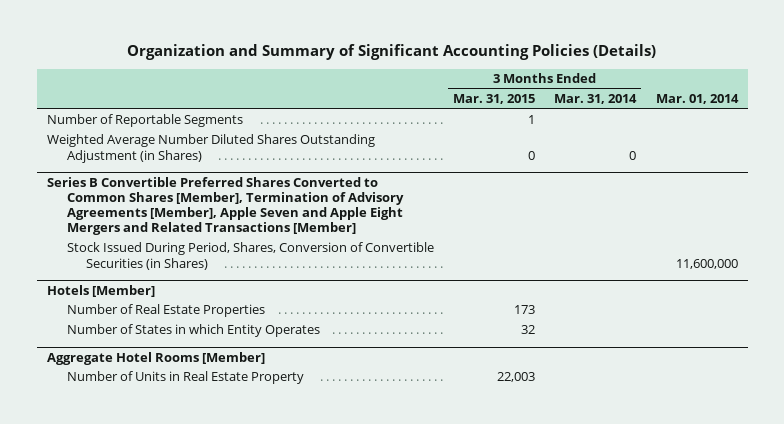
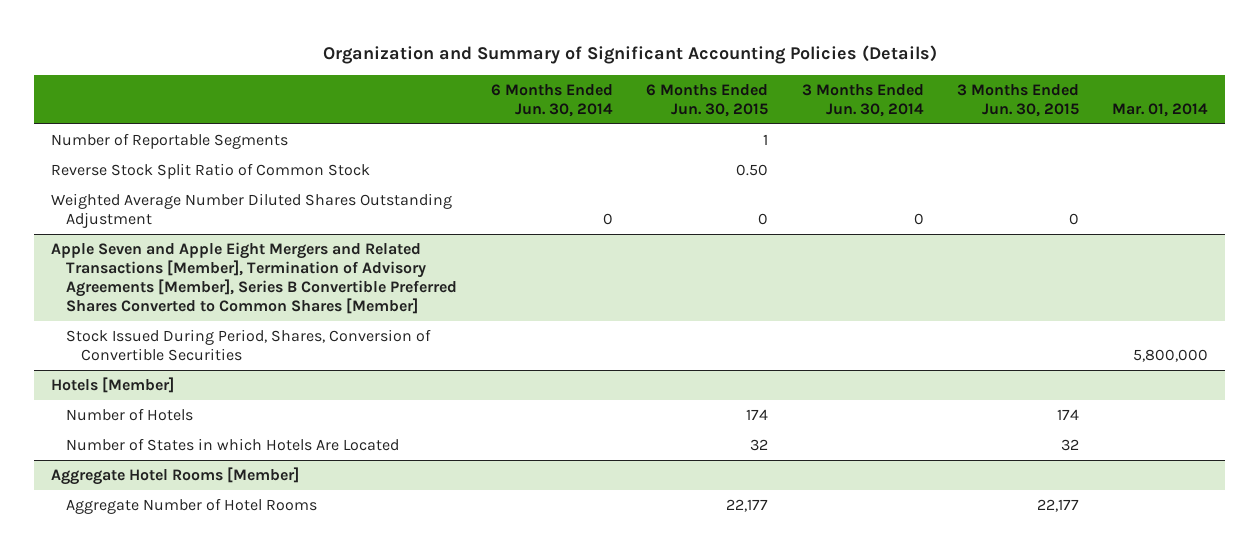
- | 3 Months Ended Mar. 31, 2015 | 3 Months Ended Mar. 31, 2014 | Mar. 01, 2014
+ | 6 Months Ended Jun. 30, 2014 | 6 Months Ended Jun. 30, 2015 | 3 Months Ended Jun. 30, 2014 | 3 Months Ended Jun. 30, 2015 | Mar. 01, 2014
- Weighted Average Number Diluted Shares Outstanding Adjustment (in Shares) | 0 | 0 |
- Series B Convertible Preferred Shares Converted to Common Shares [Member], Termination of Advisory Agreements [Member], Apple Seven and Apple Eight Mergers and Related Transactions [Member]
- Stock Issued During Period, Shares, Conversion of Convertible Securities (in Shares) | | | 11,600,000
+ Reverse Stock Split Ratio of Common Stock | | 0.50 | | |
+ Weighted Average Number Diluted Shares Outstanding Adjustment | 0 | 0 | 0 | 0 |
+ Apple Seven and Apple Eight Mergers and Related Transactions [Member], Termination of Advisory Agreements [Member], Series B Convertible Preferred Shares Converted to Common Shares [Member]
+ Stock Issued During Period, Shares, Conversion of Convertible Securities | | | | | 5,800,000
@ Hotels [Member]
- Number of Real Estate Properties | 173 | |
- Number of States in which Entity Operates | 32 | |
+ Number of Hotels | | 174 | | 174 |
+ Number of States in which Hotels Are Located | | 32 | | 32 |
@ Aggregate Hotel Rooms [Member]
- Number of Units in Real Estate Property | 22,003 | |
+ Aggregate Number of Hotel Rooms | | 22,177 | | 22,177 |

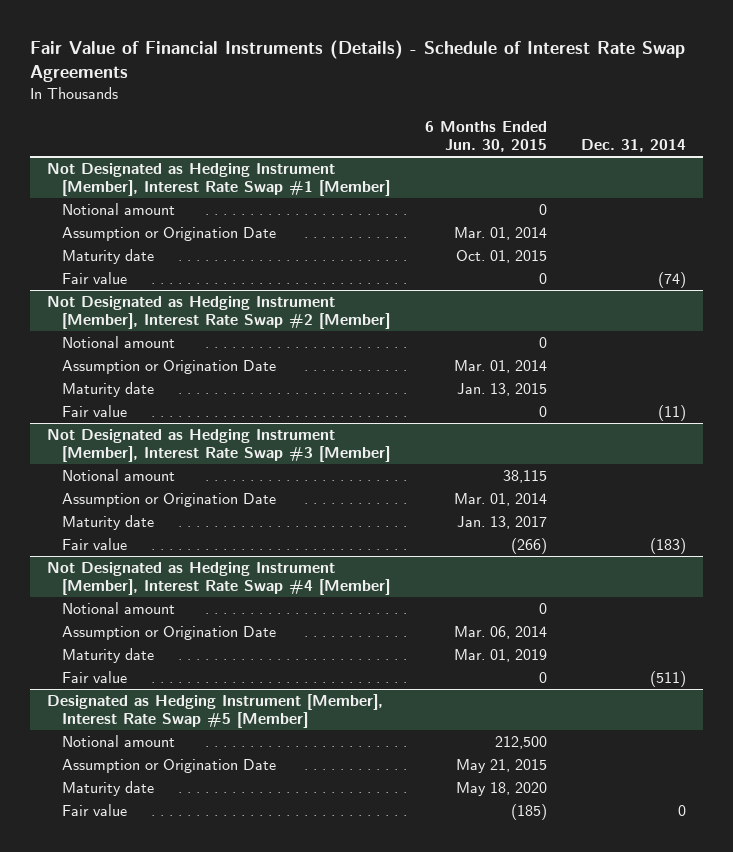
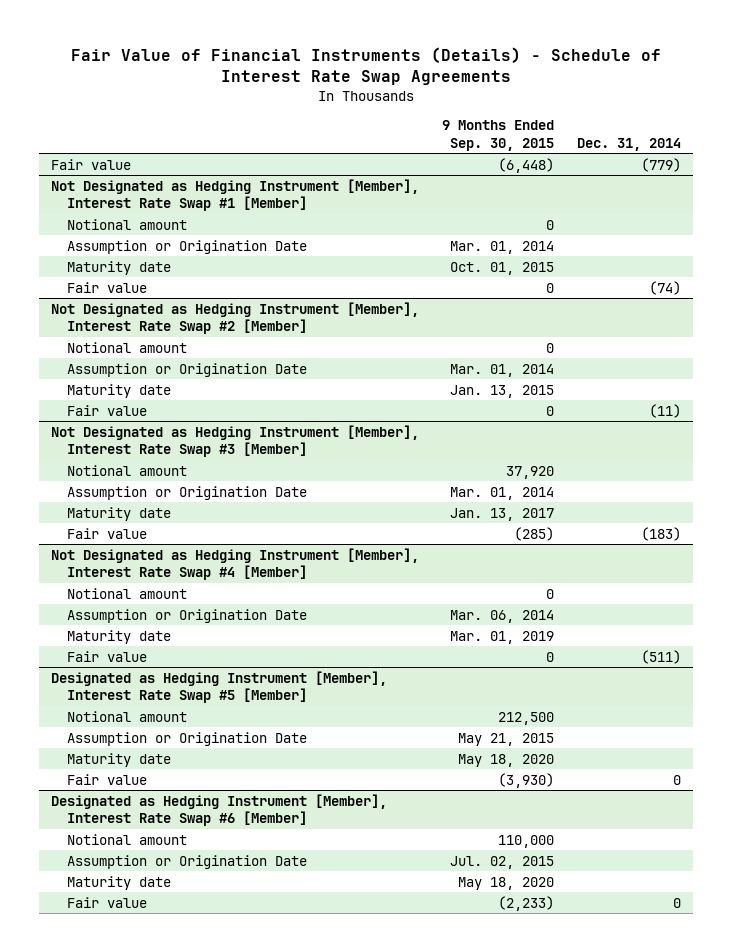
- | 6 Months Ended Jun. 30, 2015 | Dec. 31, 2014
+ | 9 Months Ended Sep. 30, 2015 | Dec. 31, 2014
+ Fair value | (6,448) | (779)
+ Designated as Hedging Instrument [Member], Interest Rate Swap #6 [Member]
+ Notional amount | 110,000 |
+ Assumption or Origination Date | Jul. 02, 2015 |
+ Maturity date | May 18, 2020 |
+ Fair value | (2,233) | 0

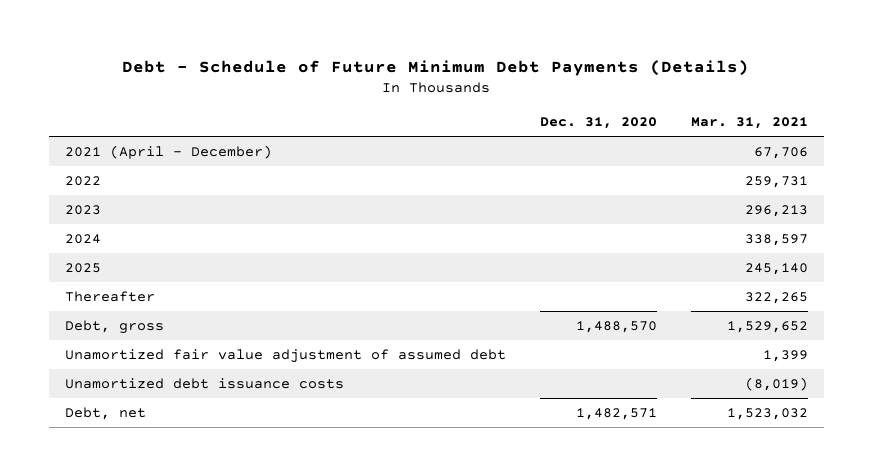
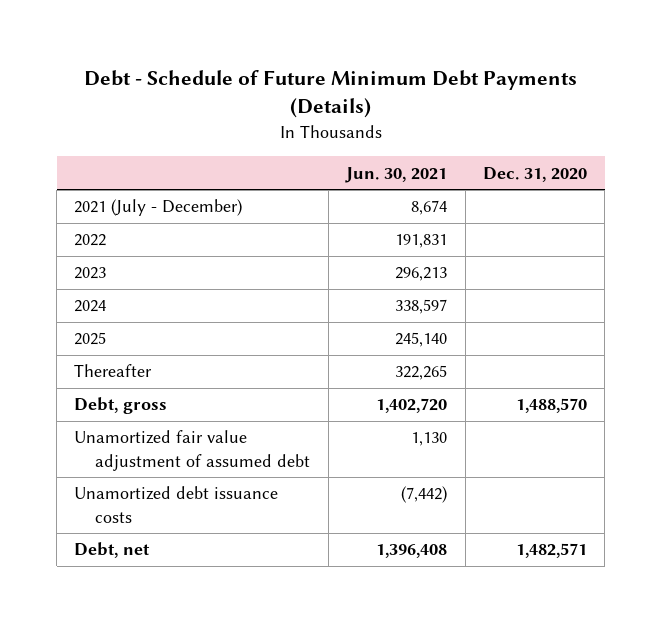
- | Dec. 31, 2020 | Mar. 31, 2021
+ | Jun. 30, 2021 | Dec. 31, 2020
- 2021 (April - December) | | 67,706
+ 2021 (July - December) | 8,674 |

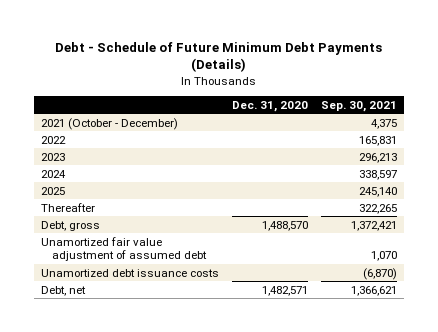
- | Jun. 30, 2021 | Dec. 31, 2020
+ | Dec. 31, 2020 | Sep. 30, 2021
- 2021 (July - December) | 8,674 |
+ 2021 (October - December) | | 4,375

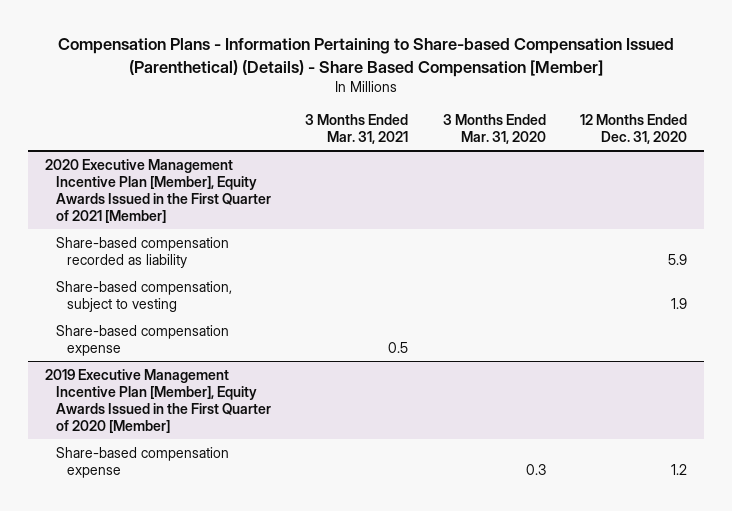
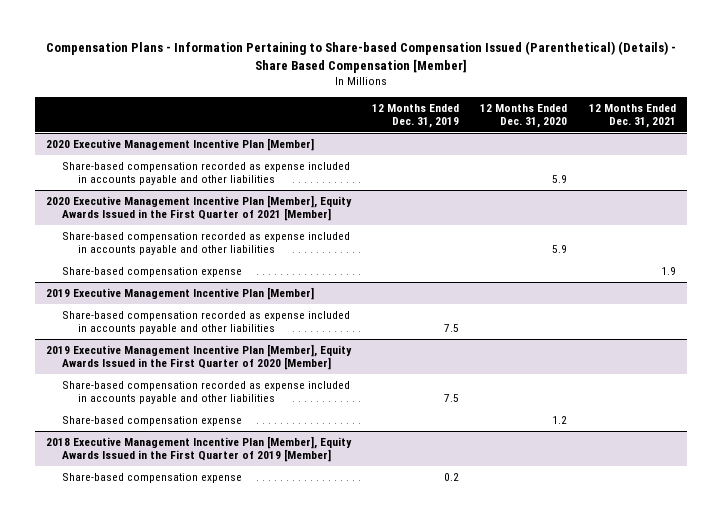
- | 3 Months Ended Mar. 31, 2021 | 3 Months Ended Mar. 31, 2020 | 12 Months Ended Dec. 31, 2020
+ | 12 Months Ended Dec. 31, 2019 | 12 Months Ended Dec. 31, 2020 | 12 Months Ended Dec. 31, 2021
+ 2020 Executive Management Incentive Plan [Member]
+ Share-based compensation recorded as expense included in accounts payable and other liabilities | | 5.9 |
@ 2020 Executive Management Incentive Plan [Member], Equity Awards Issued in the First Quarter of 2021 [Member]
- Share-based compensation recorded as liability | | | 5.9
- Share-based compensation, subject to vesting | | | 1.9
+ Share-based compensation recorded as expense included in accounts payable and other liabilities | | 5.9 |
+ 2019 Executive Management Incentive Plan [Member]
+ Share-based compensation recorded as expense included in accounts payable and other liabilities | 7.5 | |
@ 2019 Executive Management Incentive Plan [Member], Equity Awards Issued in the First Quarter of 2020 [Member]
+ Share-based compensation recorded as expense included in accounts payable and other liabilities | 7.5 | |
+ 2018 Executive Management Incentive Plan [Member], Equity Awards Issued in the First Quarter of 2019 [Member]
+ Share-based compensation expense | 0.2 | |

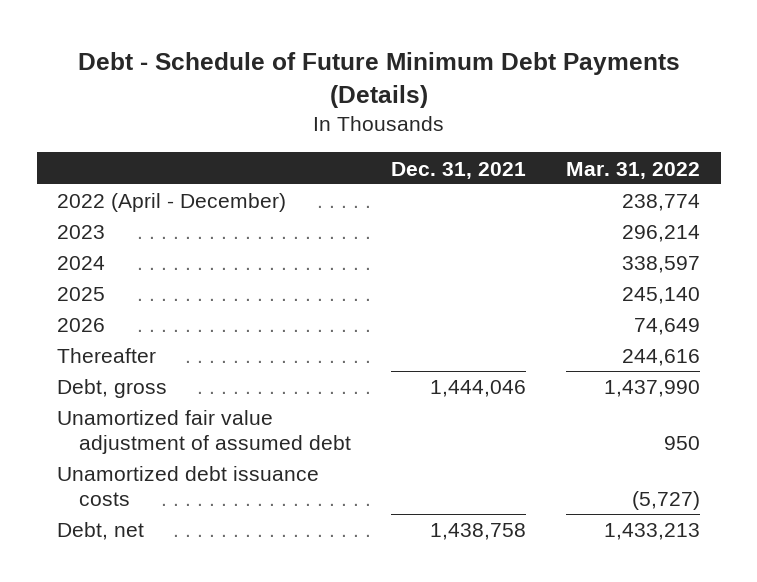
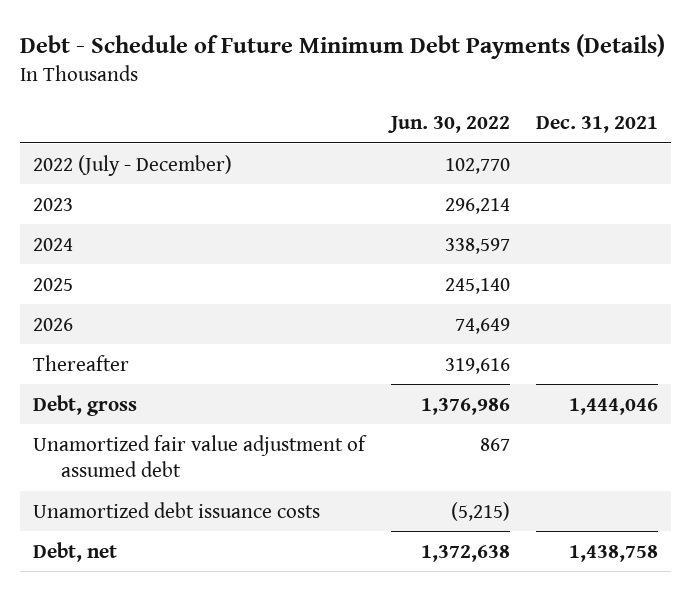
- | Dec. 31, 2021 | Mar. 31, 2022
+ | Jun. 30, 2022 | Dec. 31, 2021
- 2022 (April - December) | | 238,774
+ 2022 (July - December) | 102,770 |

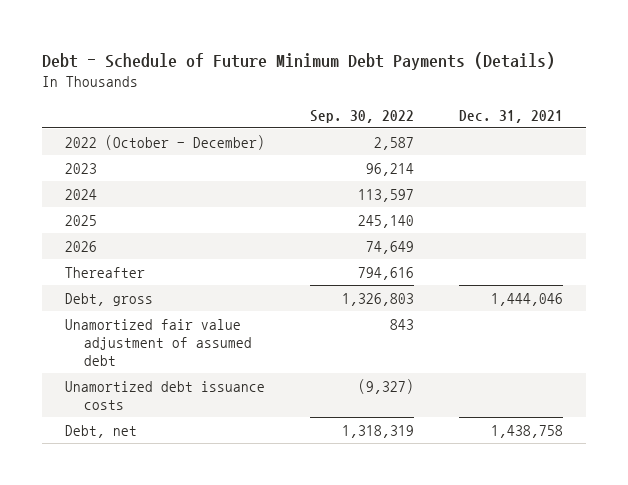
- | Jun. 30, 2022 | Dec. 31, 2021
+ | Sep. 30, 2022 | Dec. 31, 2021
- 2022 (July - December) | 102,770 |
+ 2022 (October - December) | 2,587 |

